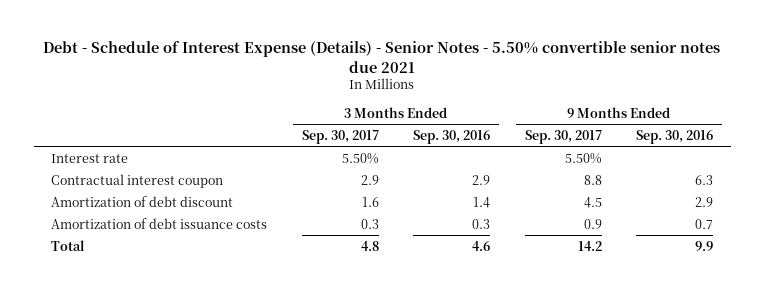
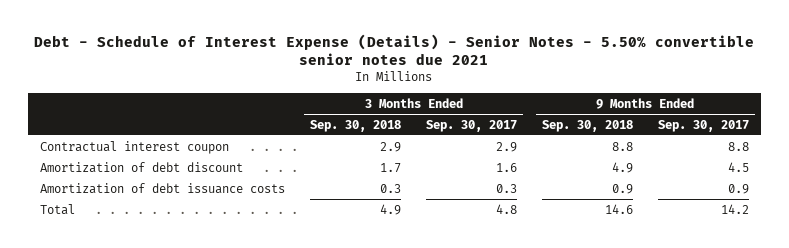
- | 3 Months Ended Sep. 30, 2017 | 3 Months Ended Sep. 30, 2016 | 9 Months Ended Sep. 30, 2017 | 9 Months Ended Sep. 30, 2016
+ | 3 Months Ended Sep. 30, 2018 | 3 Months Ended Sep. 30, 2017 | 9 Months Ended Sep. 30, 2018 | 9 Months Ended Sep. 30, 2017
- Interest rate | 5.50% | | 5.50% |

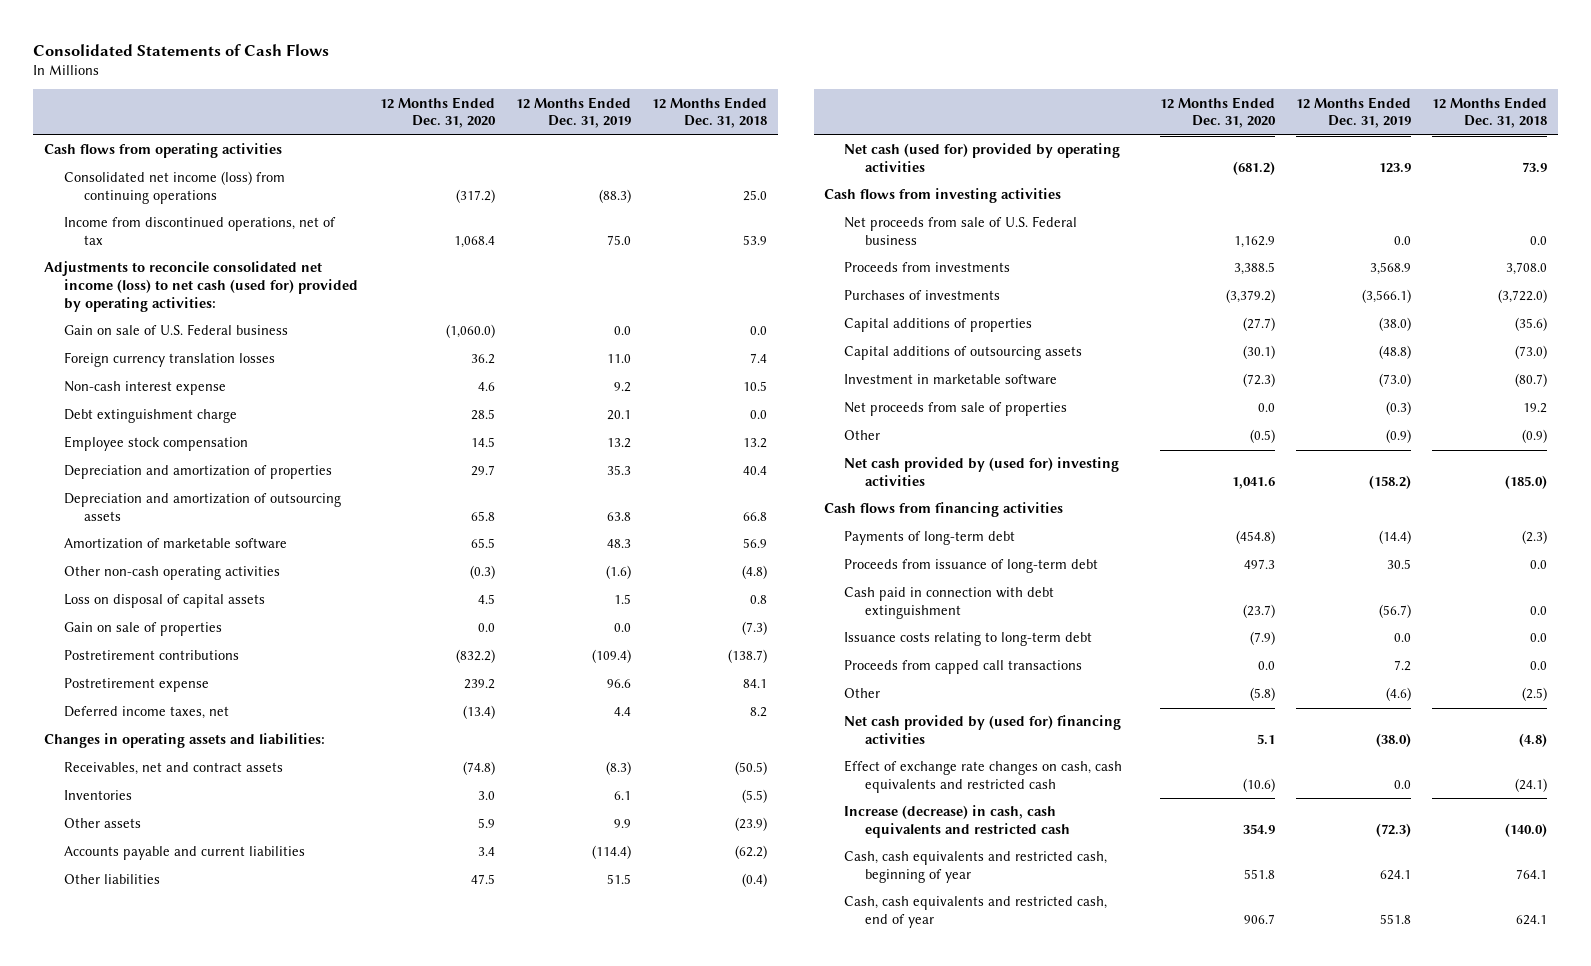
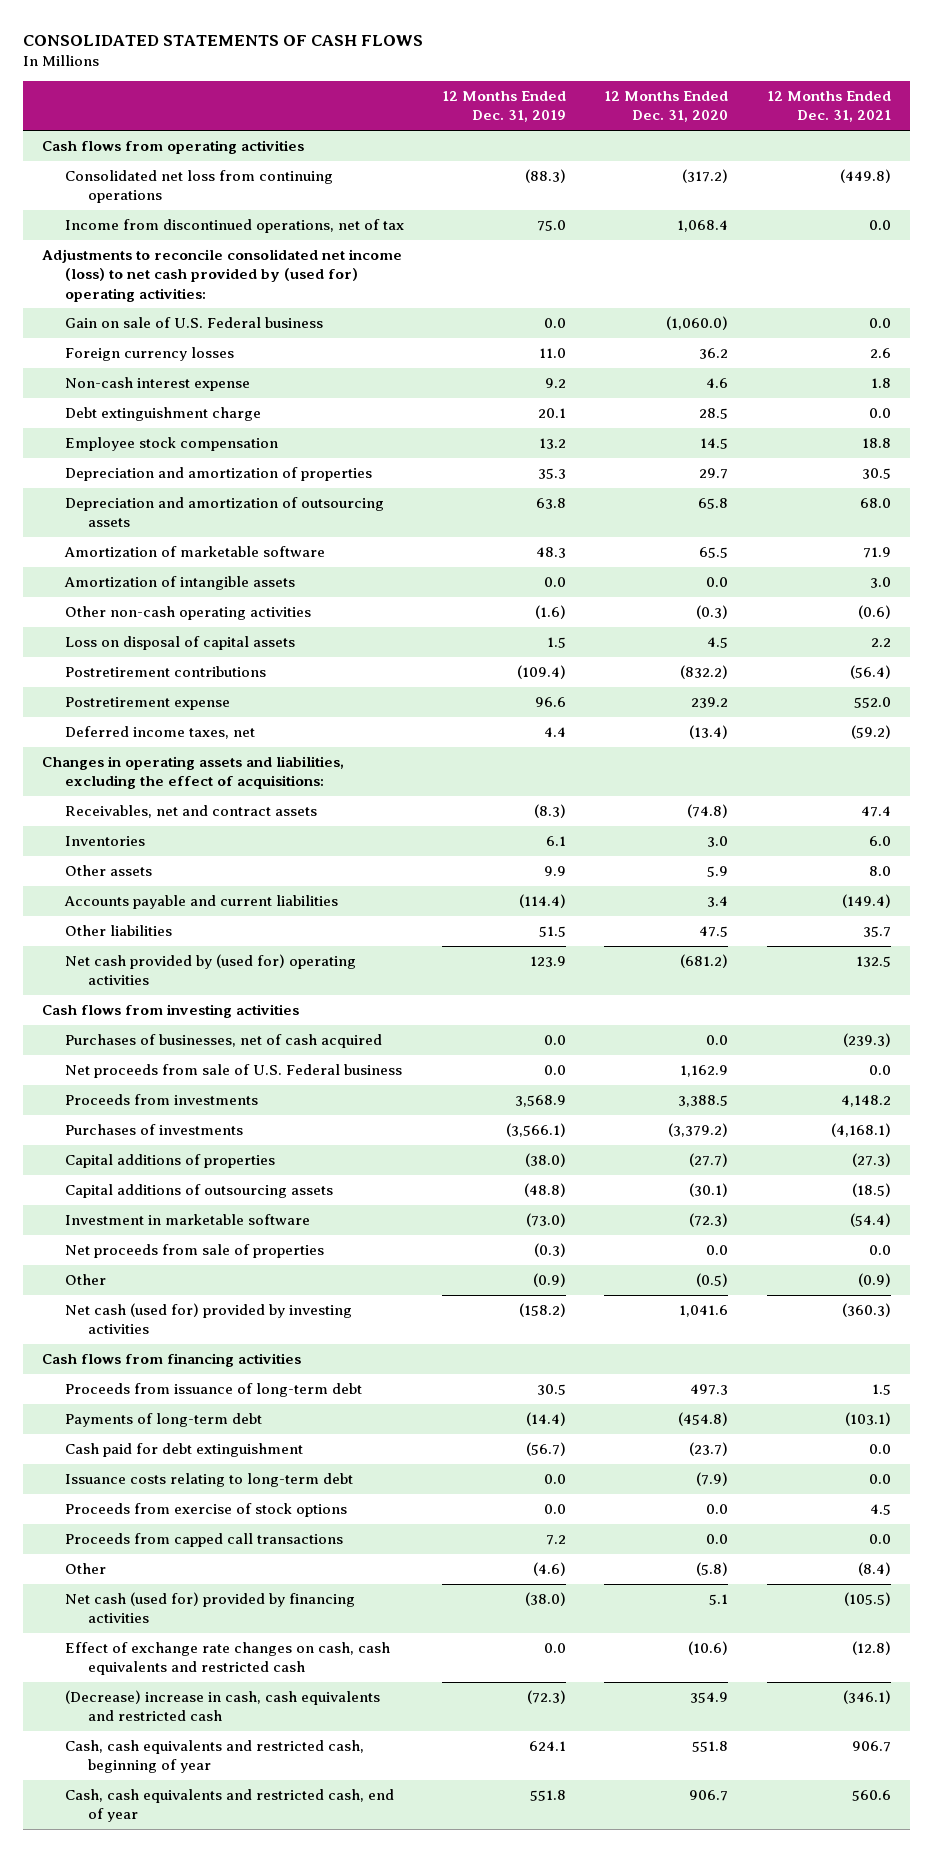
- Consolidated Statements of Cash Flows
+ CONSOLIDATED STATEMENTS OF CASH FLOWS
- | 12 Months Ended Dec. 31, 2020 | 12 Months Ended Dec. 31, 2019 | 12 Months Ended Dec. 31, 2018
+ | 12 Months Ended Dec. 31, 2019 | 12 Months Ended Dec. 31, 2020 | 12 Months Ended Dec. 31, 2021
- Consolidated net income (loss) from continuing operations | (317.2) | (88.3) | 25.0
+ Consolidated net loss from continuing operations | (88.3) | (317.2) | (449.8)
- Adjustments to reconcile consolidated net income (loss) to net cash (used for) provided by operating activities:
+ Adjustments to reconcile consolidated net income (loss) to net cash provided by (used for) operating activities:
- Foreign currency translation losses | 36.2 | 11.0 | 7.4
+ Foreign currency losses | 11.0 | 36.2 | 2.6
+ Amortization of intangible assets | 0.0 | 0.0 | 3.0
- Gain on sale of properties | 0.0 | 0.0 | (7.3)
- Changes in operating assets and liabilities:
+ Changes in operating assets and liabilities, excluding the effect of acquisitions:
- Net cash (used for) provided by operating activities | (681.2) | 123.9 | 73.9
+ Net cash provided by (used for) operating activities | 123.9 | (681.2) | 132.5
+ Purchases of businesses, net of cash acquired | 0.0 | 0.0 | (239.3)
- Net cash provided by (used for) investing activities | 1,041.6 | (158.2) | (185.0)
+ Net cash (used for) provided by investing activities | (158.2) | 1,041.6 | (360.3)
- Cash paid in connection with debt extinguishment | (23.7) | (56.7) | 0.0
moved down: Payments of long-term debt | (14.4) | (454.8) | (103.1)
+ Cash paid for debt extinguishment | (56.7) | (23.7) | 0.0
+ Proceeds from exercise of stock options | 0.0 | 0.0 | 4.5
- Net cash provided by (used for) financing activities | 5.1 | (38.0) | (4.8)
+ Net cash (used for) provided by financing activities | (38.0) | 5.1 | (105.5)
- Increase (decrease) in cash, cash equivalents and restricted cash | 354.9 | (72.3) | (140.0)
+ (Decrease) increase in cash, cash equivalents and restricted cash | (72.3) | 354.9 | (346.1)

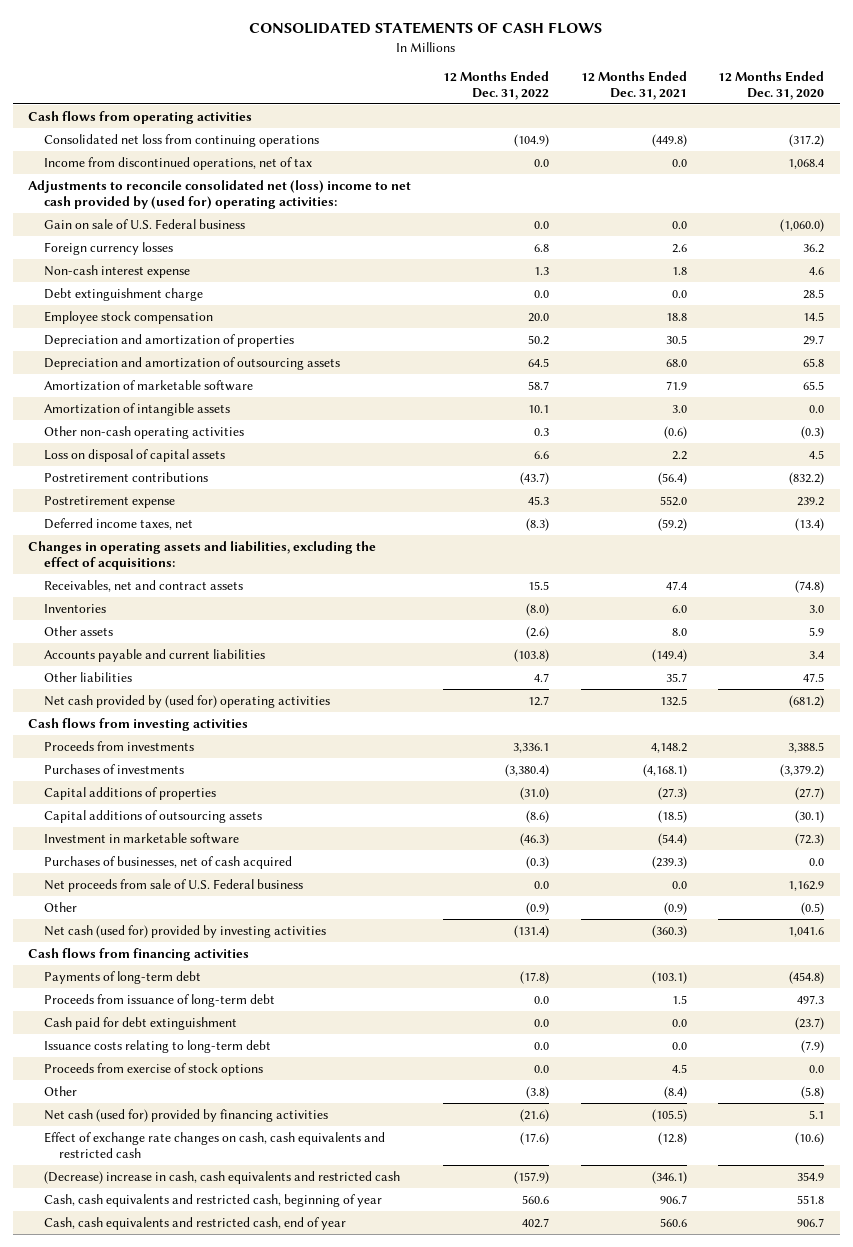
- | 12 Months Ended Dec. 31, 2019 | 12 Months Ended Dec. 31, 2020 | 12 Months Ended Dec. 31, 2021
+ | 12 Months Ended Dec. 31, 2022 | 12 Months Ended Dec. 31, 2021 | 12 Months Ended Dec. 31, 2020
- Adjustments to reconcile consolidated net income (loss) to net cash provided by (used for) operating activities:
+ Adjustments to reconcile consolidated net (loss) income to net cash provided by (used for) operating activities:
- Net proceeds from sale of properties | (0.3) | 0.0 | 0.0
moved down: Purchases of businesses, net of cash acquired | (0.3) | (239.3) | 0.0
moved down: Net proceeds from sale of U.S. Federal business | 0.0 | 0.0 | 1,162.9
moved down: Proceeds from issuance of long-term debt | 0.0 | 1.5 | 497.3
- Proceeds from capped call transactions | 7.2 | 0.0 | 0.0

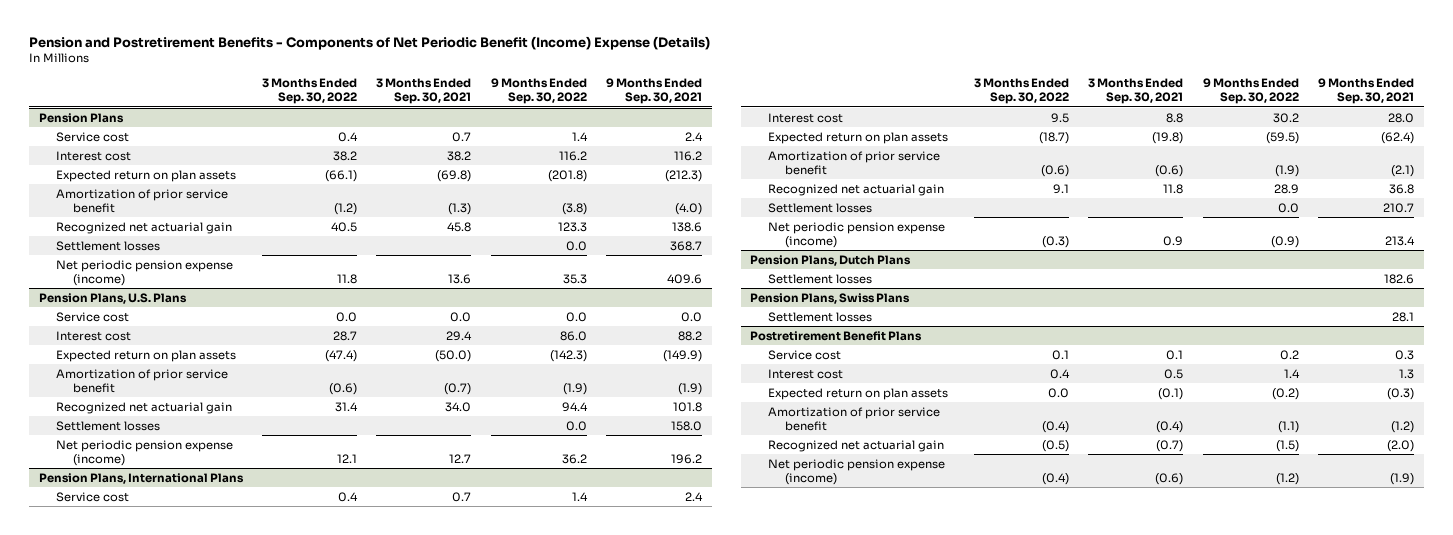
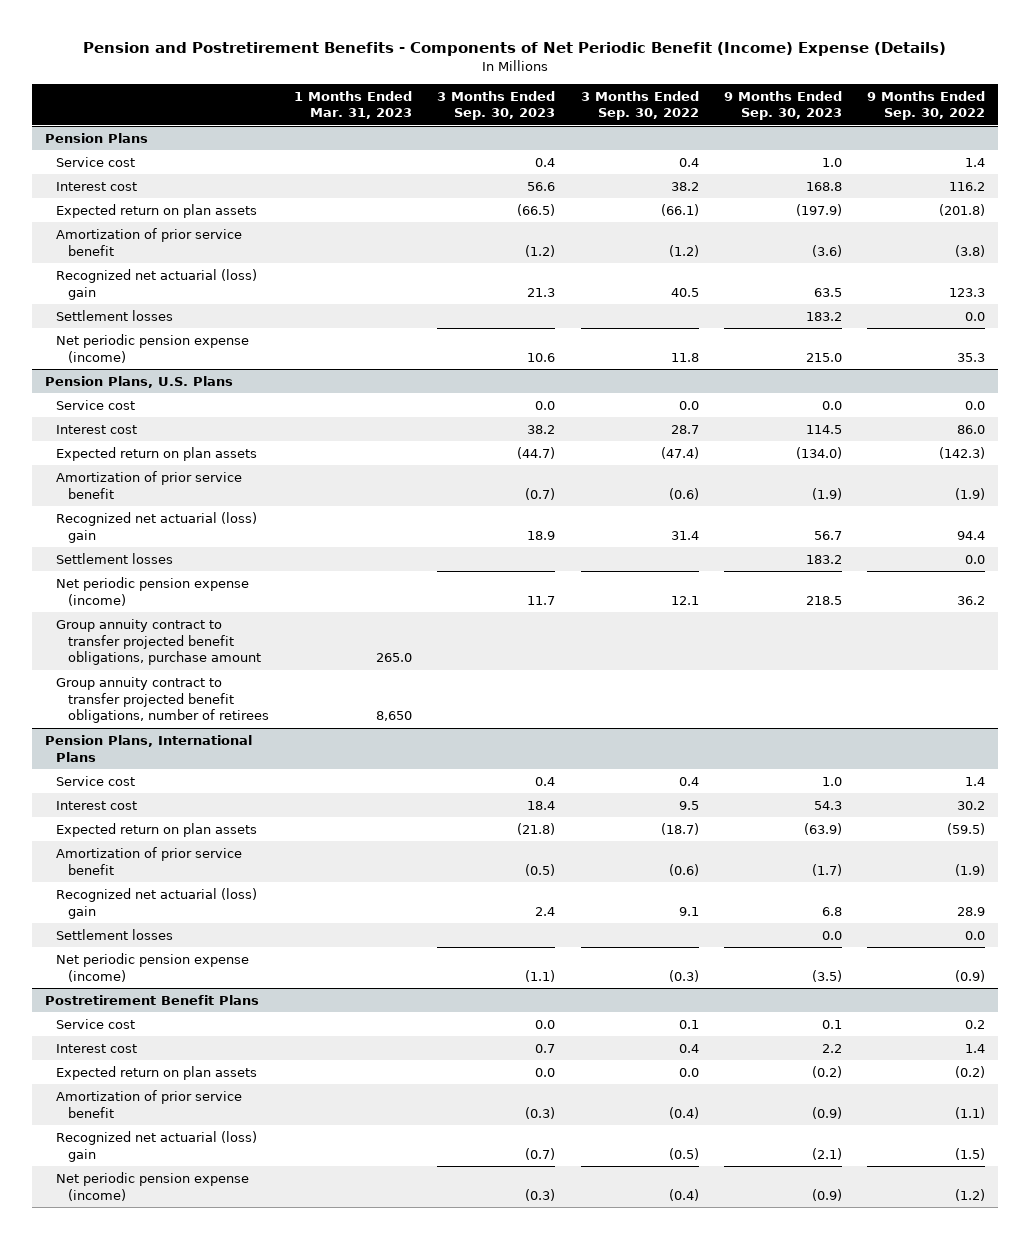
- | 3 Months Ended Sep. 30, 2022 | 3 Months Ended Sep. 30, 2021 | 9 Months Ended Sep. 30, 2022 | 9 Months Ended Sep. 30, 2021
+ | 1 Months Ended Mar. 31, 2023 | 3 Months Ended Sep. 30, 2023 | 3 Months Ended Sep. 30, 2022 | 9 Months Ended Sep. 30, 2023 | 9 Months Ended Sep. 30, 2022
@ Pension Plans
- Recognized net actuarial gain | 40.5 | 45.8 | 123.3 | 138.6
+ Recognized net actuarial (loss) gain | | 21.3 | 40.5 | 63.5 | 123.3
@ Pension Plans, U.S. Plans
- Recognized net actuarial gain | 31.4 | 34.0 | 94.4 | 101.8
+ Recognized net actuarial (loss) gain | | 18.9 | 31.4 | 56.7 | 94.4
+ Group annuity contract to transfer projected benefit obligations, purchase amount | 265.0 | | | |
+ Group annuity contract to transfer projected benefit obligations, number of retirees | 8,650 | | | |
@ Pension Plans, International Plans
- Recognized net actuarial gain | 9.1 | 11.8 | 28.9 | 36.8
+ Recognized net actuarial (loss) gain | | 2.4 | 9.1 | 6.8 | 28.9
- Pension Plans, Dutch Plans
- Settlement losses | | | | 182.6
- Pension Plans, Swiss Plans
- Settlement losses | | | | 28.1
@ Postretirement Benefit Plans
- Recognized net actuarial gain | (0.5) | (0.7) | (1.5) | (2.0)
+ Recognized net actuarial (loss) gain | | (0.7) | (0.5) | (2.1) | (1.5)

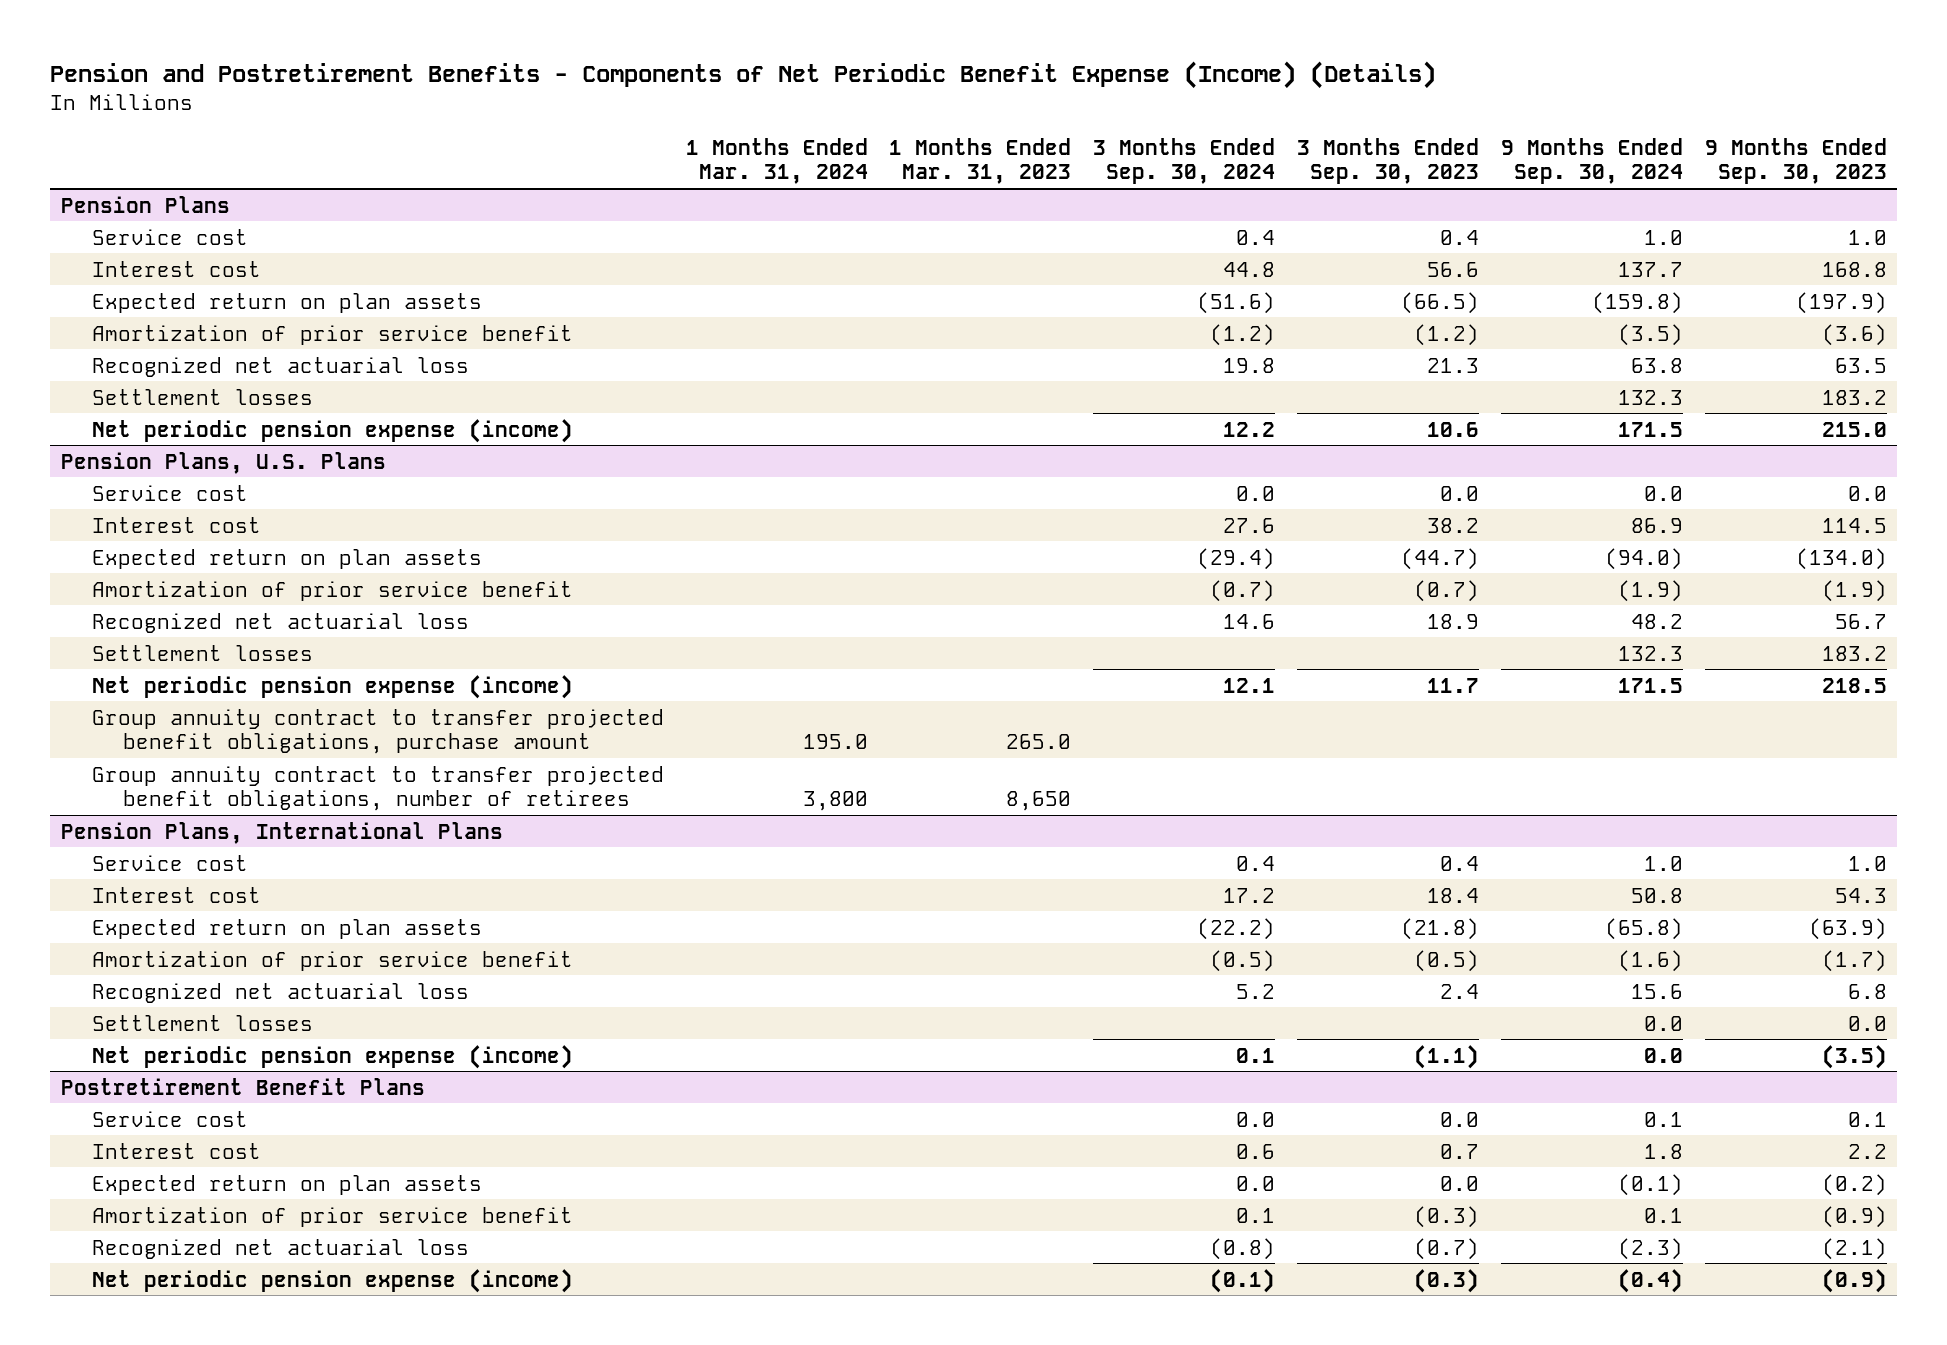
- Pension and Postretirement Benefits - Components of Net Periodic Benefit (Income) Expense (Details)
+ Pension and Postretirement Benefits - Components of Net Periodic Benefit Expense (Income) (Details)
- | 1 Months Ended Mar. 31, 2023 | 3 Months Ended Sep. 30, 2023 | 3 Months Ended Sep. 30, 2022 | 9 Months Ended Sep. 30, 2023 | 9 Months Ended Sep. 30, 2022
+ | 1 Months Ended Mar. 31, 2024 | 1 Months Ended Mar. 31, 2023 | 3 Months Ended Sep. 30, 2024 | 3 Months Ended Sep. 30, 2023 | 9 Months Ended Sep. 30, 2024 | 9 Months Ended Sep. 30, 2023
@ Pension Plans
- Recognized net actuarial (loss) gain | | 21.3 | 40.5 | 63.5 | 123.3
+ Recognized net actuarial loss | | | 19.8 | 21.3 | 63.8 | 63.5
@ Pension Plans, U.S. Plans
- Recognized net actuarial (loss) gain | | 18.9 | 31.4 | 56.7 | 94.4
+ Recognized net actuarial loss | | | 14.6 | 18.9 | 48.2 | 56.7
@ Pension Plans, International Plans
- Recognized net actuarial (loss) gain | | 2.4 | 9.1 | 6.8 | 28.9
+ Recognized net actuarial loss | | | 5.2 | 2.4 | 15.6 | 6.8
@ Postretirement Benefit Plans
- Recognized net actuarial (loss) gain | | (0.7) | (0.5) | (2.1) | (1.5)
+ Recognized net actuarial loss | | | (0.8) | (0.7) | (2.3) | (2.1)

